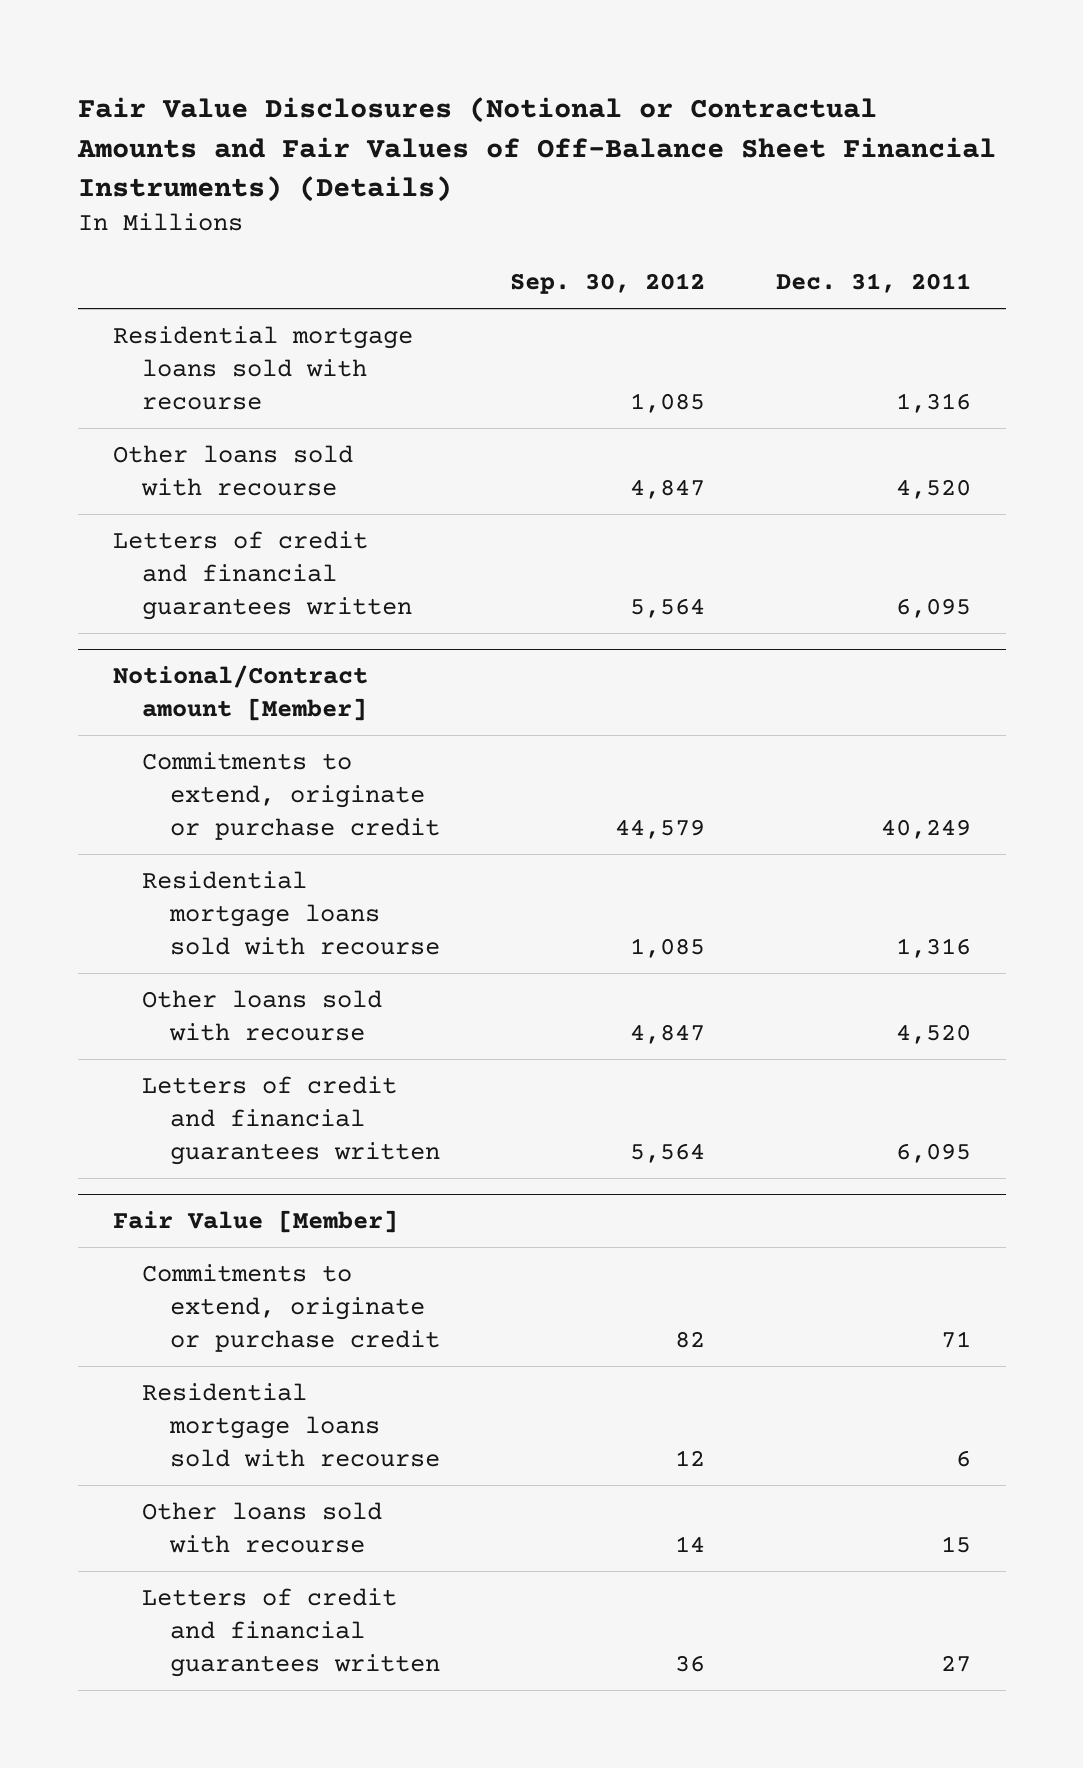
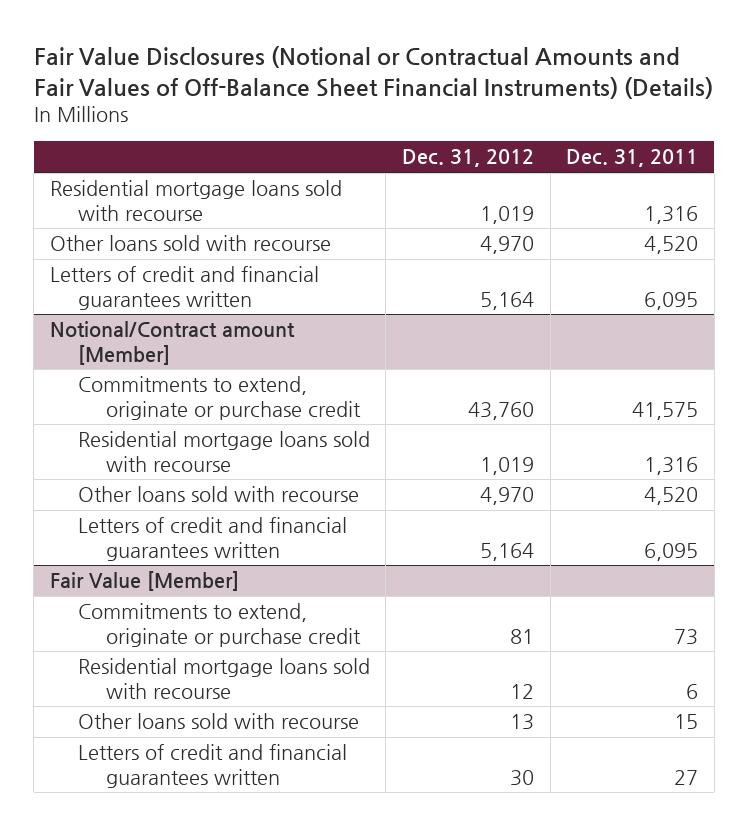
- | Sep. 30, 2012 | Dec. 31, 2011
+ | Dec. 31, 2012 | Dec. 31, 2011
@ Notional/Contract amount [Member]
- Commitments to extend, originate or purchase credit | 44,579 | 40,249
+ Commitments to extend, originate or purchase credit | 43,760 | 41,575
@ Fair Value [Member]
- Commitments to extend, originate or purchase credit | 82 | 71
+ Commitments to extend, originate or purchase credit | 81 | 73

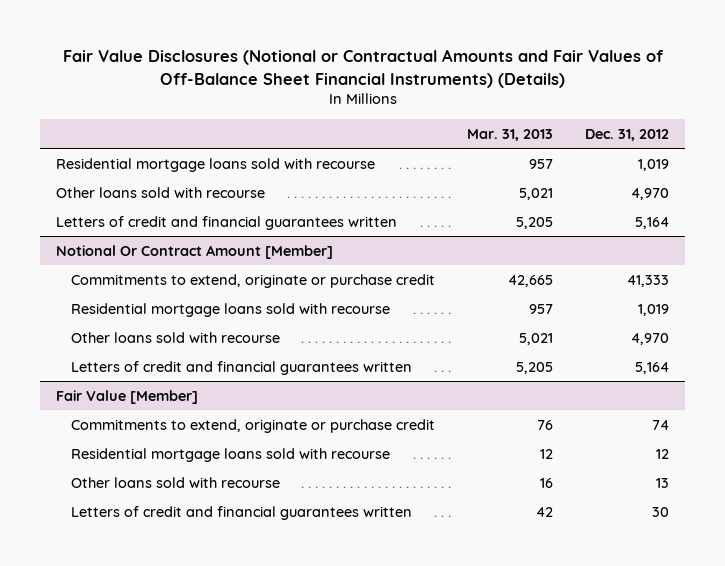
- | Dec. 31, 2012 | Dec. 31, 2011
+ | Mar. 31, 2013 | Dec. 31, 2012
- Notional/Contract amount [Member]
- Commitments to extend, originate or purchase credit | 43,760 | 41,575
+ Notional Or Contract Amount [Member]
+ Commitments to extend, originate or purchase credit | 42,665 | 41,333
@ Fair Value [Member]
- Commitments to extend, originate or purchase credit | 81 | 73
+ Commitments to extend, originate or purchase credit | 76 | 74

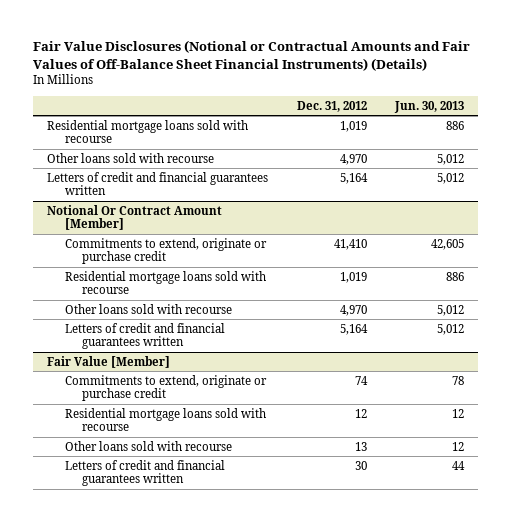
- | Mar. 31, 2013 | Dec. 31, 2012
+ | Dec. 31, 2012 | Jun. 30, 2013
@ Notional Or Contract Amount [Member]
- Commitments to extend, originate or purchase credit | 42,665 | 41,333
+ Commitments to extend, originate or purchase credit | 41,410 | 42,605

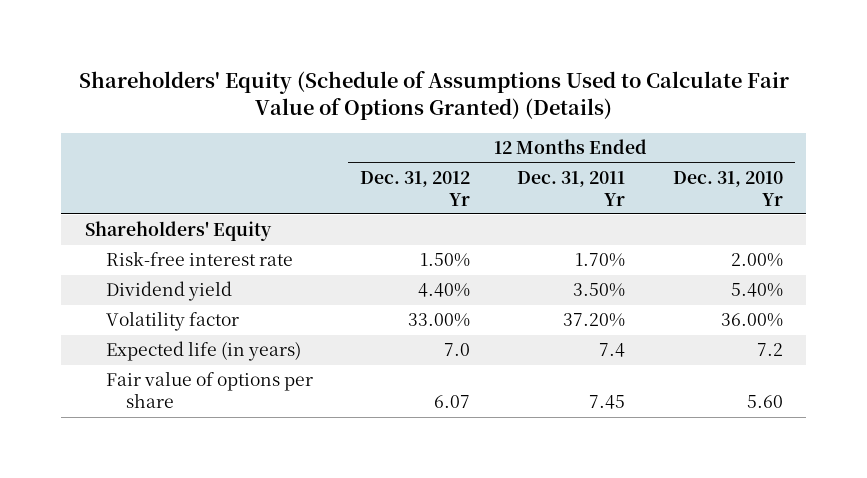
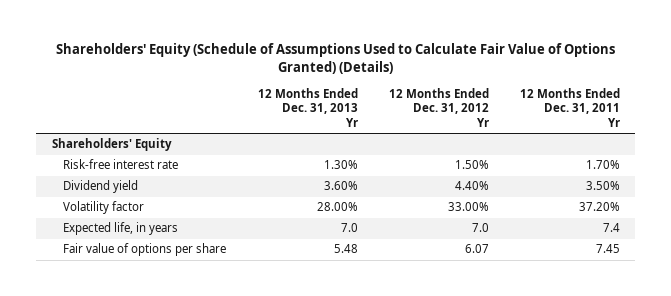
- | 12 Months Ended Dec. 31, 2012 Yr | 12 Months Ended Dec. 31, 2011 Yr | 12 Months Ended Dec. 31, 2010 Yr
+ | 12 Months Ended Dec. 31, 2013 Yr | 12 Months Ended Dec. 31, 2012 Yr | 12 Months Ended Dec. 31, 2011 Yr
- Expected life (in years) | 7.0 | 7.4 | 7.2
+ Expected life, in years | 7.0 | 7.0 | 7.4

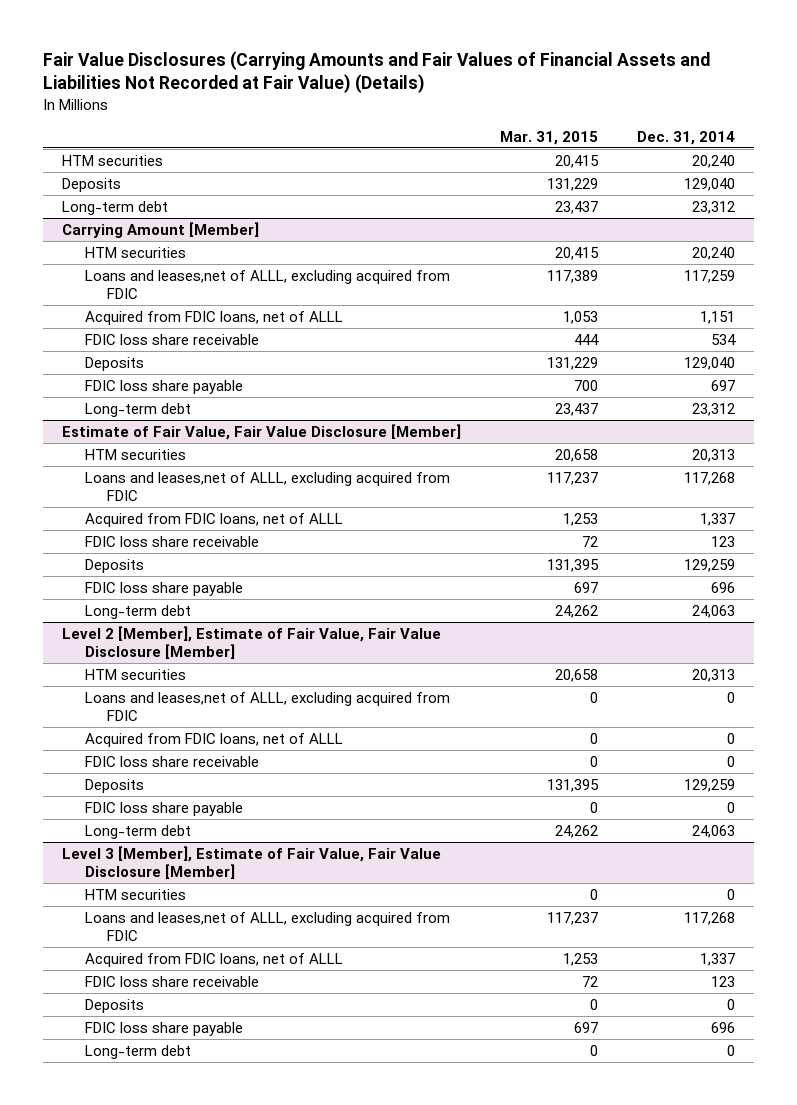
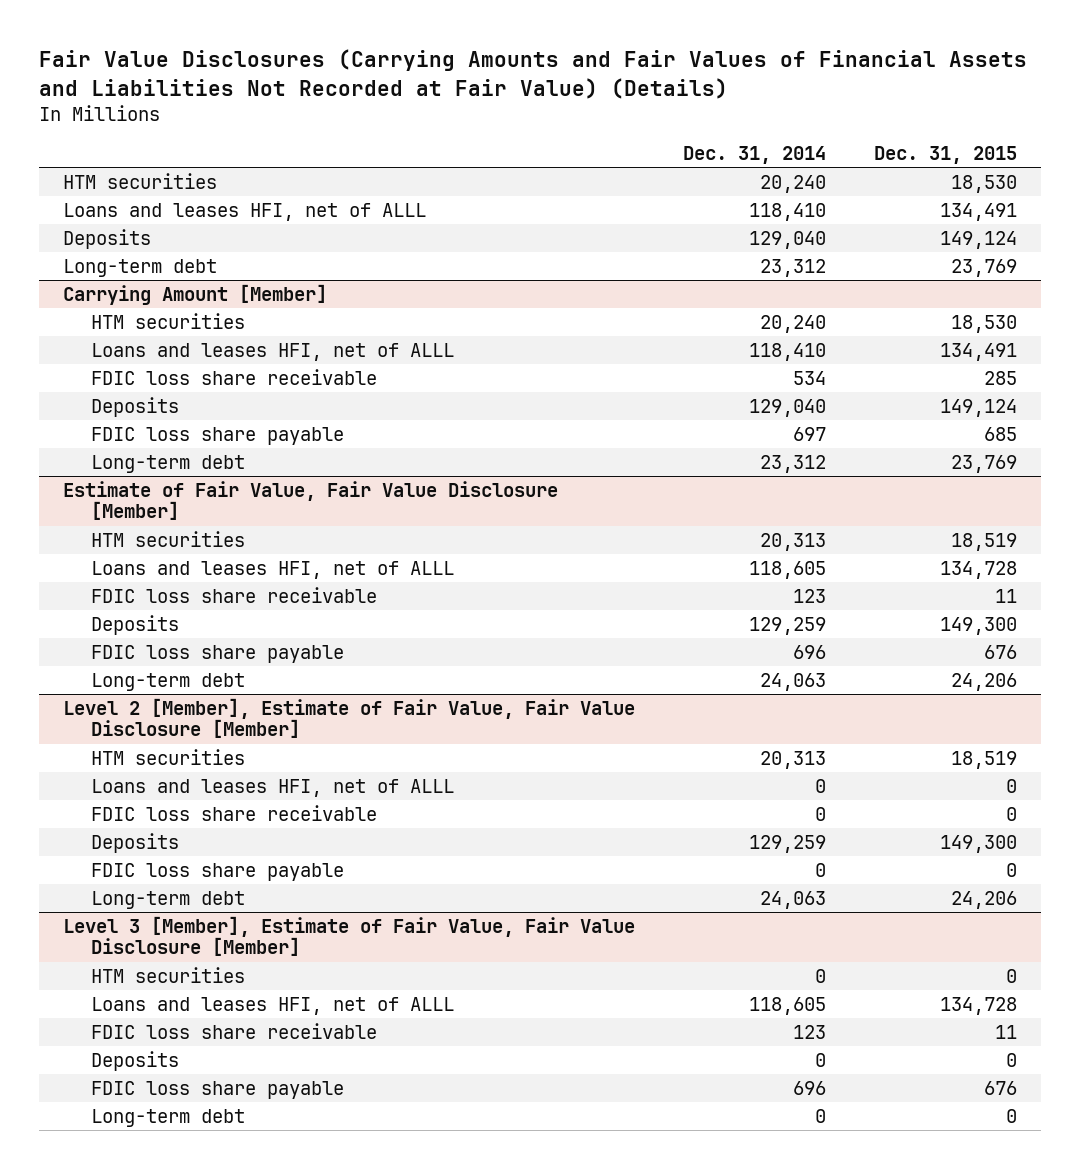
- | Mar. 31, 2015 | Dec. 31, 2014
+ | Dec. 31, 2014 | Dec. 31, 2015
+ Loans and leases HFI, net of ALLL | 118,410 | 134,491
@ Carrying Amount [Member]
- Loans and leases,net of ALLL, excluding acquired from FDIC | 117,389 | 117,259
- Acquired from FDIC loans, net of ALLL | 1,053 | 1,151
+ Loans and leases HFI, net of ALLL | 118,410 | 134,491
@ Estimate of Fair Value, Fair Value Disclosure [Member]
- Loans and leases,net of ALLL, excluding acquired from FDIC | 117,237 | 117,268
- Acquired from FDIC loans, net of ALLL | 1,253 | 1,337
+ Loans and leases HFI, net of ALLL | 118,605 | 134,728
@ Level 2 [Member], Estimate of Fair Value, Fair Value Disclosure [Member]
- Loans and leases,net of ALLL, excluding acquired from FDIC | 0 | 0
- Acquired from FDIC loans, net of ALLL | 0 | 0
+ Loans and leases HFI, net of ALLL | 0 | 0
@ Level 3 [Member], Estimate of Fair Value, Fair Value Disclosure [Member]
- Loans and leases,net of ALLL, excluding acquired from FDIC | 117,237 | 117,268
- Acquired from FDIC loans, net of ALLL | 1,253 | 1,337
+ Loans and leases HFI, net of ALLL | 118,605 | 134,728

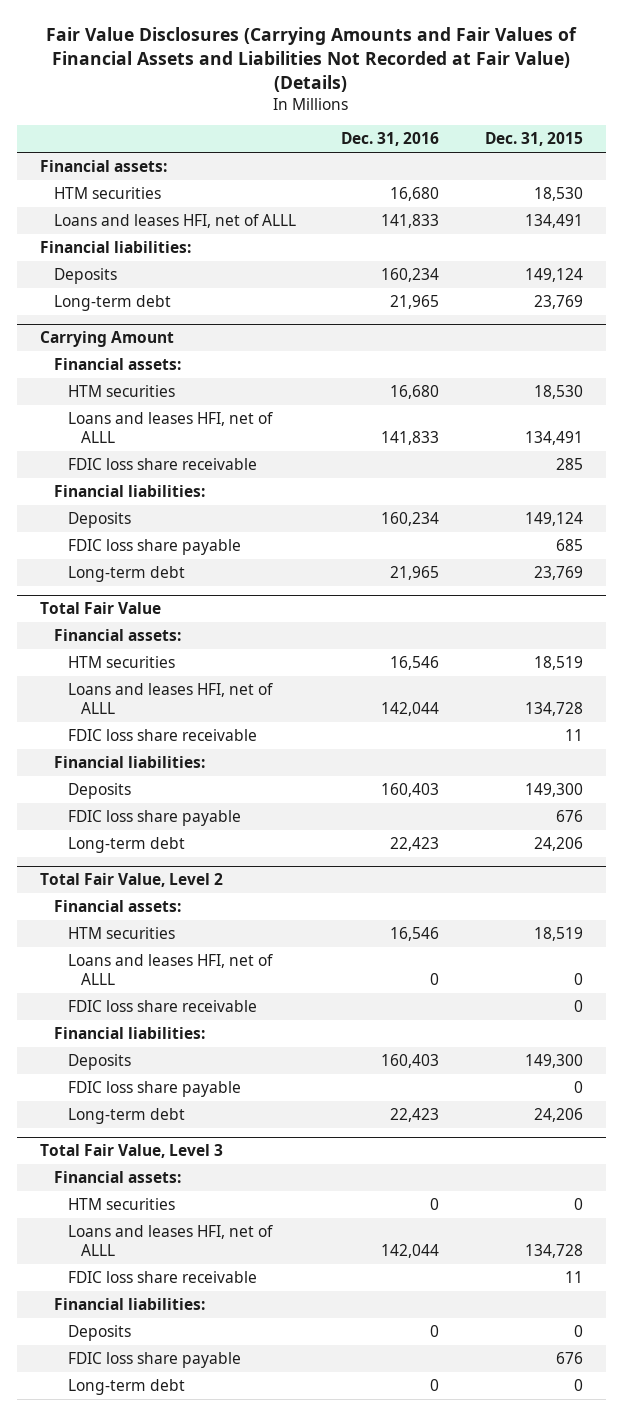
- | Dec. 31, 2014 | Dec. 31, 2015
+ | Dec. 31, 2016 | Dec. 31, 2015
+ Financial assets:
+ Financial liabilities:
- Carrying Amount [Member]
+ Carrying Amount
+ Financial assets:
+ Financial liabilities:
- Estimate of Fair Value, Fair Value Disclosure [Member]
+ Total Fair Value
+ Financial assets:
+ Financial liabilities:
- Level 2 [Member], Estimate of Fair Value, Fair Value Disclosure [Member]
+ Total Fair Value, Level 2
+ Financial assets:
+ Financial liabilities:
- Level 3 [Member], Estimate of Fair Value, Fair Value Disclosure [Member]
+ Total Fair Value, Level 3
+ Financial assets:
+ Financial liabilities:

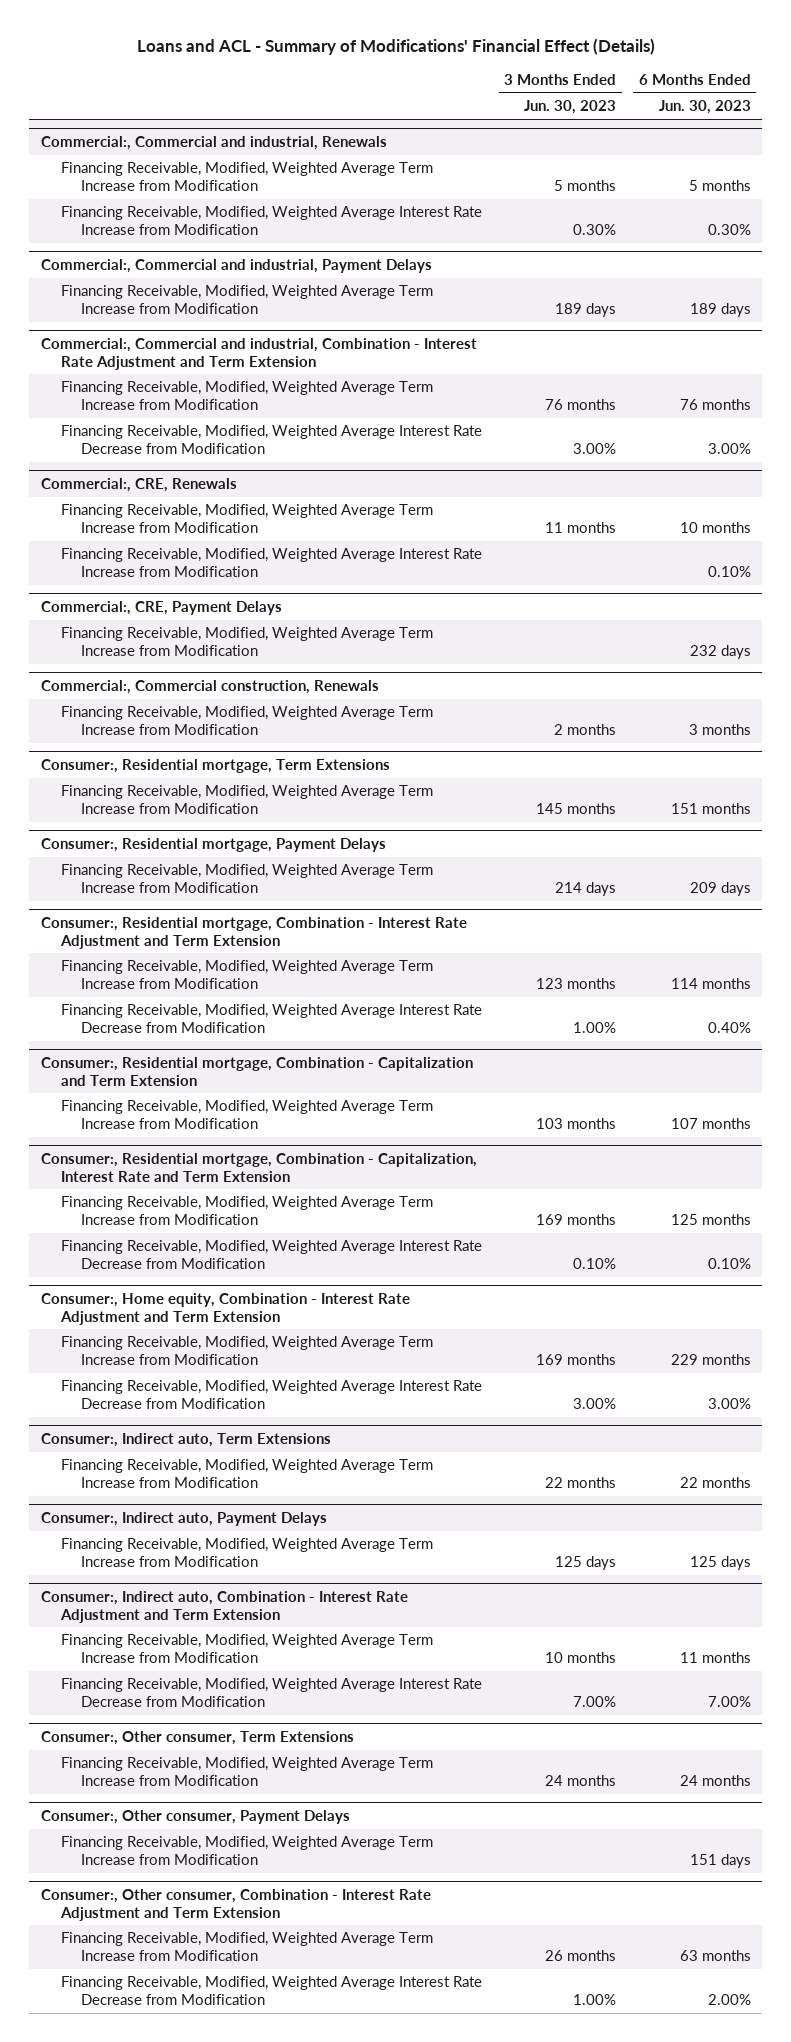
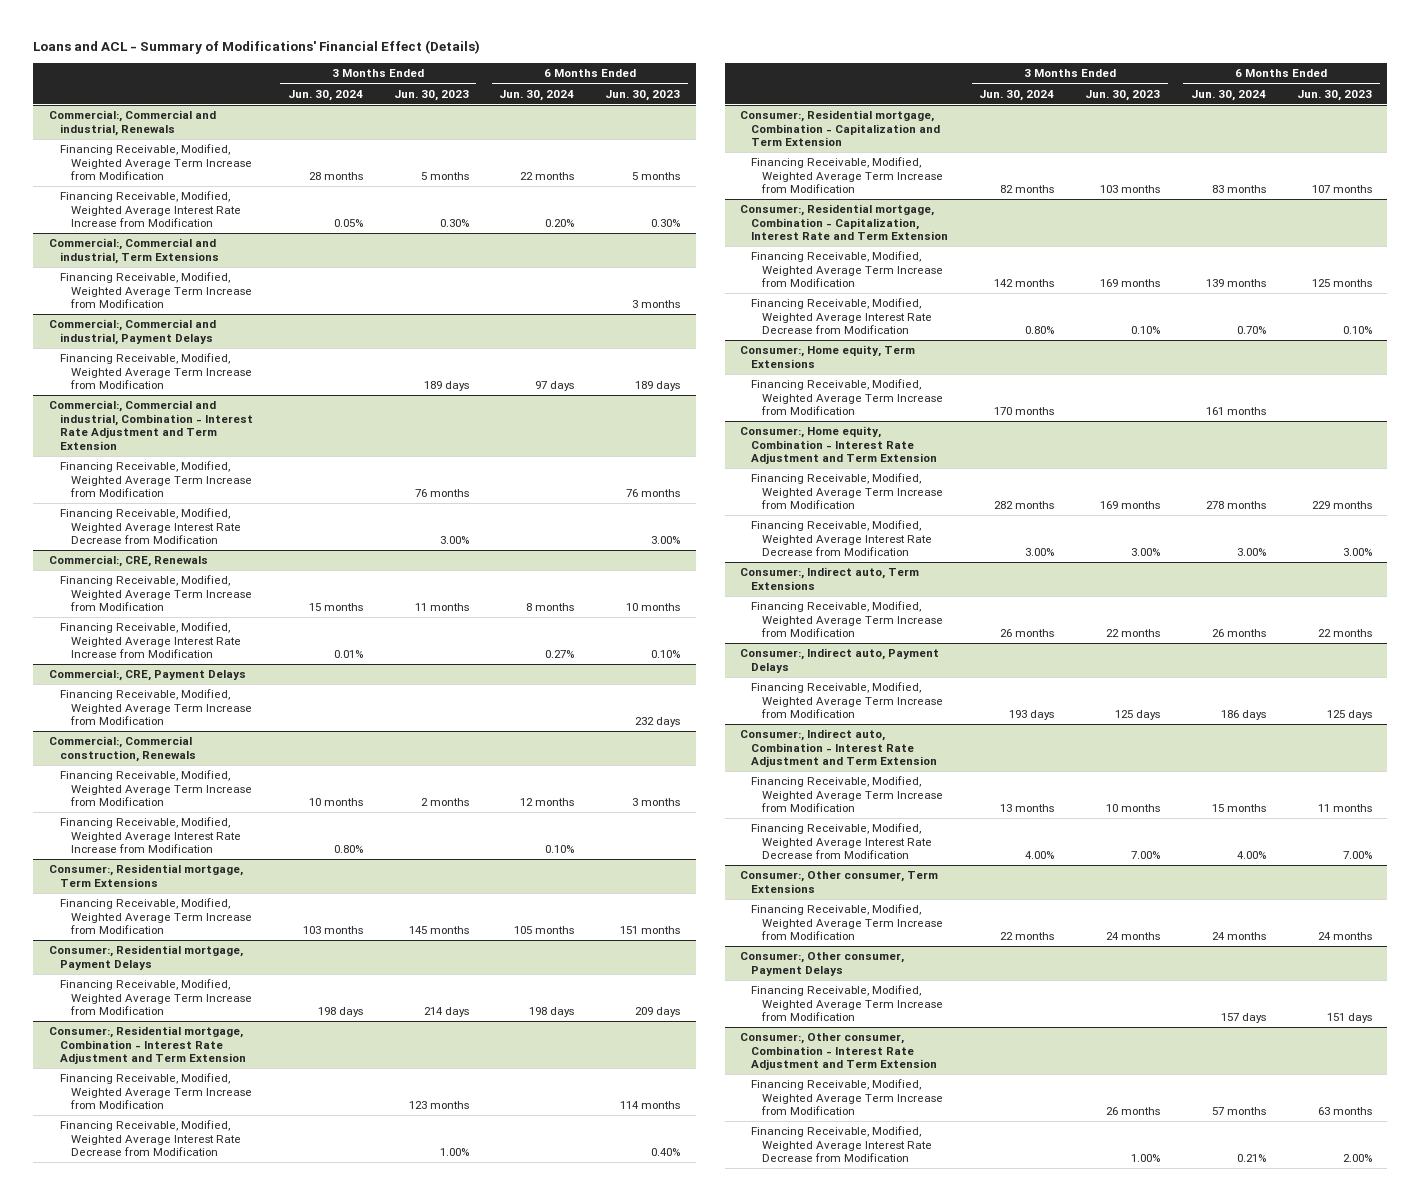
- | 3 Months Ended Jun. 30, 2023 | 6 Months Ended Jun. 30, 2023
+ | 3 Months Ended Jun. 30, 2024 | 3 Months Ended Jun. 30, 2023 | 6 Months Ended Jun. 30, 2024 | 6 Months Ended Jun. 30, 2023
+ Commercial:, Commercial and industrial, Term Extensions
+ Financing Receivable, Modified, Weighted Average Term Increase from Modification | | | | 3 months
@ Commercial:, Commercial construction, Renewals
+ Financing Receivable, Modified, Weighted Average Interest Rate Increase from Modification | 0.80% | | 0.10% |
+ Consumer:, Home equity, Term Extensions
+ Financing Receivable, Modified, Weighted Average Term Increase from Modification | 170 months | | 161 months |

